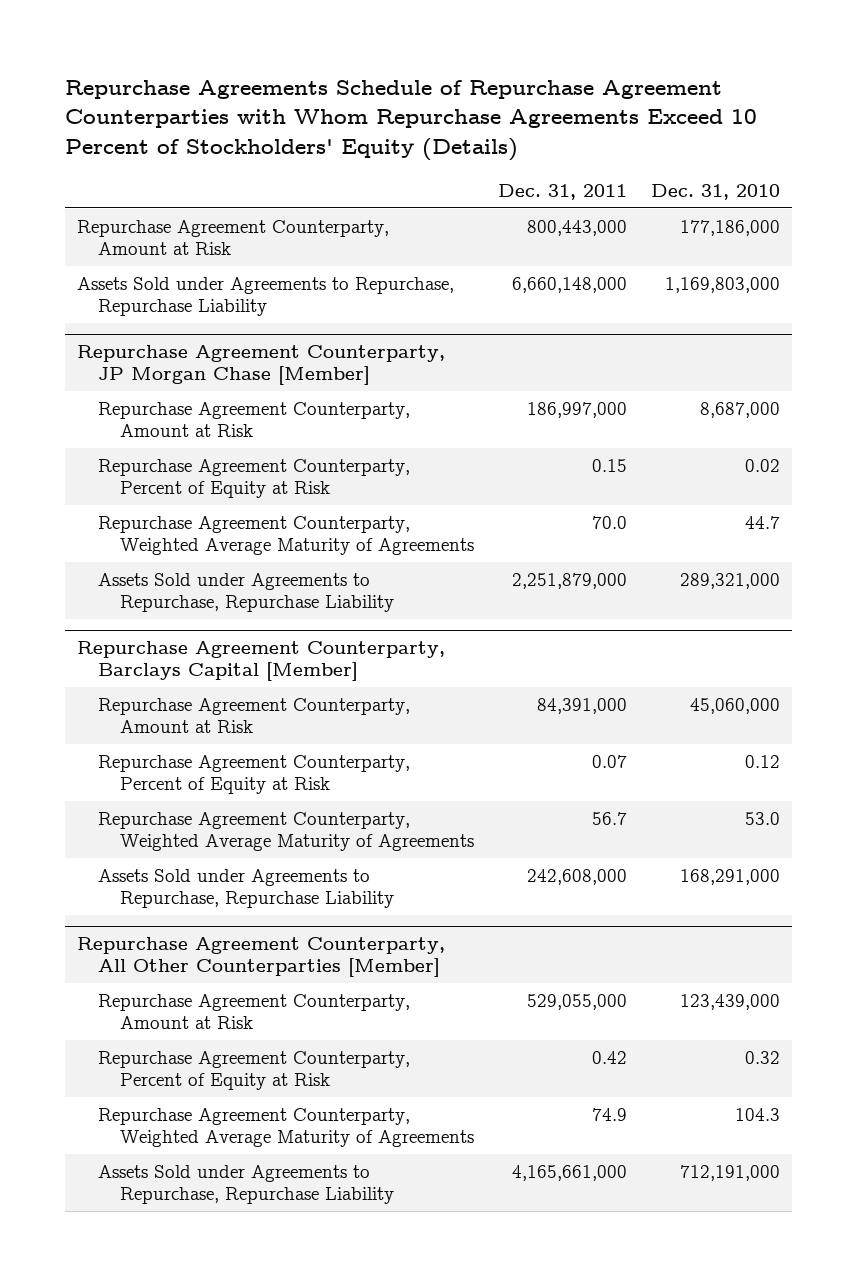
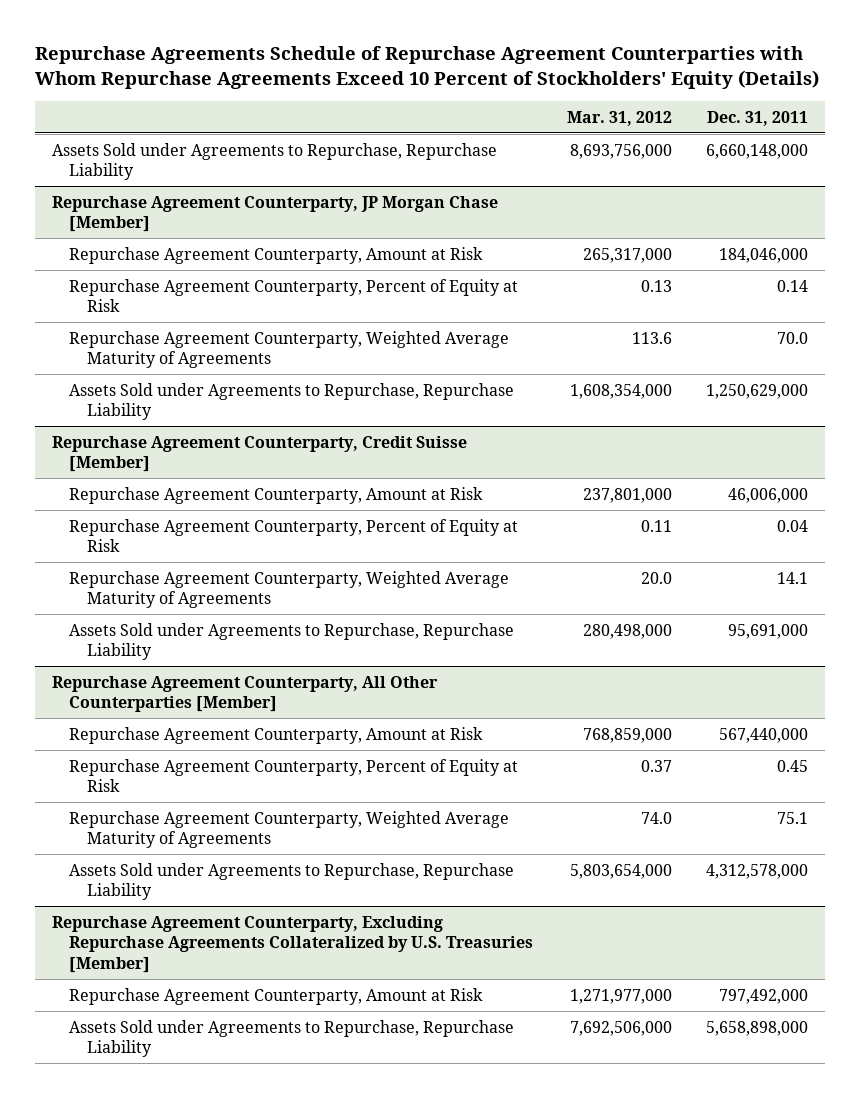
- | Dec. 31, 2011 | Dec. 31, 2010
+ | Mar. 31, 2012 | Dec. 31, 2011
- Repurchase Agreement Counterparty, Amount at Risk | 800,443,000 | 177,186,000
@ Repurchase Agreement Counterparty, JP Morgan Chase [Member]
- Repurchase Agreement Counterparty, Amount at Risk | 186,997,000 | 8,687,000
- Repurchase Agreement Counterparty, Percent of Equity at Risk | 0.15 | 0.02
+ Repurchase Agreement Counterparty, Amount at Risk | 265,317,000 | 184,046,000
+ Repurchase Agreement Counterparty, Percent of Equity at Risk | 0.13 | 0.14
- Assets Sold under Agreements to Repurchase, Repurchase Liability | 2,251,879,000 | 289,321,000
- Repurchase Agreement Counterparty, Barclays Capital [Member]
- Repurchase Agreement Counterparty, Amount at Risk | 84,391,000 | 45,060,000
- Repurchase Agreement Counterparty, Percent of Equity at Risk | 0.07 | 0.12
- Repurchase Agreement Counterparty, Weighted Average Maturity of Agreements | 56.7 | 53.0
- Assets Sold under Agreements to Repurchase, Repurchase Liability | 242,608,000 | 168,291,000
@ Repurchase Agreement Counterparty, JP Morgan Chase [Member]
+ Assets Sold under Agreements to Repurchase, Repurchase Liability | 1,608,354,000 | 1,250,629,000
+ Repurchase Agreement Counterparty, Credit Suisse [Member]
+ Repurchase Agreement Counterparty, Amount at Risk | 237,801,000 | 46,006,000
+ Repurchase Agreement Counterparty, Percent of Equity at Risk | 0.11 | 0.04
+ Repurchase Agreement Counterparty, Weighted Average Maturity of Agreements | 20.0 | 14.1
+ Assets Sold under Agreements to Repurchase, Repurchase Liability | 280,498,000 | 95,691,000
@ Repurchase Agreement Counterparty, All Other Counterparties [Member]
- Repurchase Agreement Counterparty, Amount at Risk | 529,055,000 | 123,439,000
- Repurchase Agreement Counterparty, Percent of Equity at Risk | 0.42 | 0.32
- Repurchase Agreement Counterparty, Weighted Average Maturity of Agreements | 74.9 | 104.3
- Assets Sold under Agreements to Repurchase, Repurchase Liability | 4,165,661,000 | 712,191,000
+ Repurchase Agreement Counterparty, Amount at Risk | 768,859,000 | 567,440,000
+ Repurchase Agreement Counterparty, Percent of Equity at Risk | 0.37 | 0.45
+ Repurchase Agreement Counterparty, Weighted Average Maturity of Agreements | 74.0 | 75.1
+ Assets Sold under Agreements to Repurchase, Repurchase Liability | 5,803,654,000 | 4,312,578,000
+ Repurchase Agreement Counterparty, Excluding Repurchase Agreements Collateralized by U.S. Treasuries [Member]
+ Repurchase Agreement Counterparty, Amount at Risk | 1,271,977,000 | 797,492,000
+ Assets Sold under Agreements to Repurchase, Repurchase Liability | 7,692,506,000 | 5,658,898,000

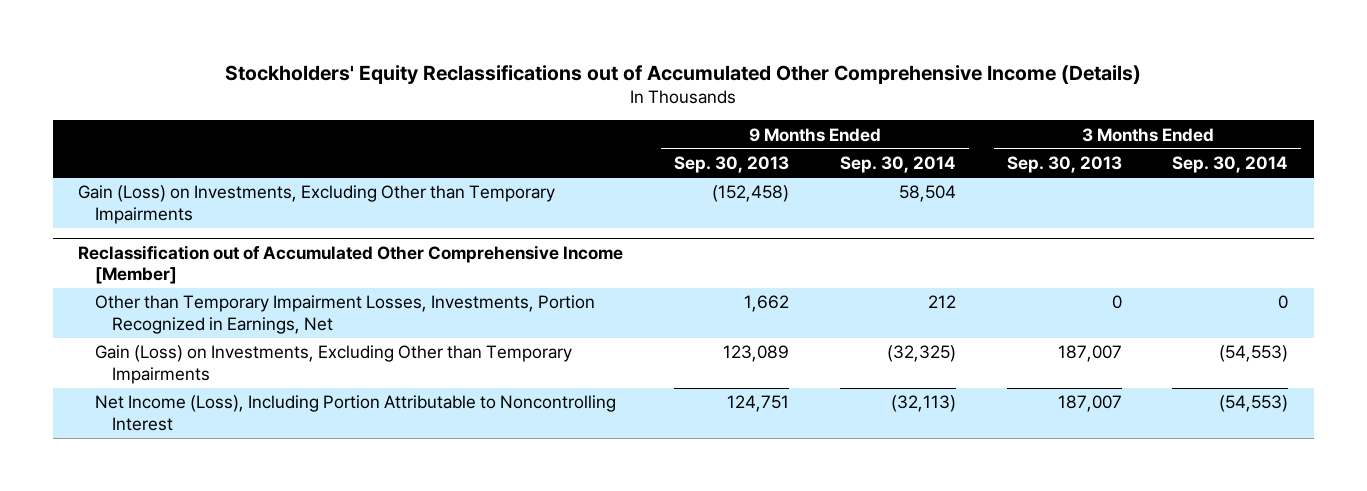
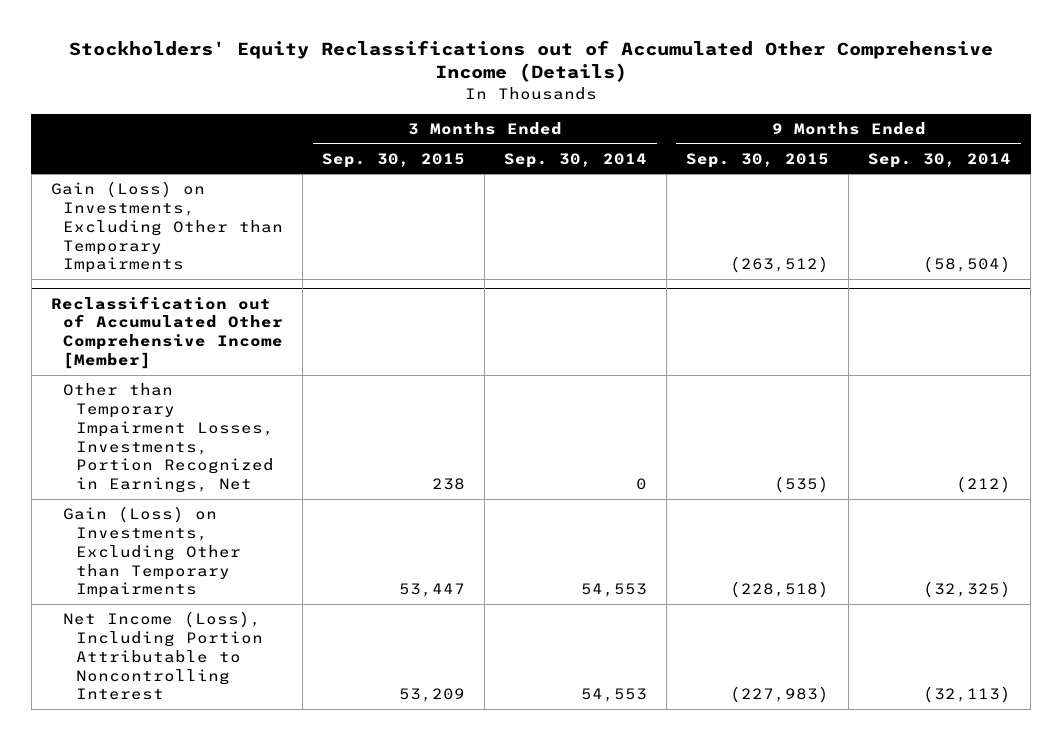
- | 9 Months Ended Sep. 30, 2013 | 9 Months Ended Sep. 30, 2014 | 3 Months Ended Sep. 30, 2013 | 3 Months Ended Sep. 30, 2014
+ | 3 Months Ended Sep. 30, 2015 | 3 Months Ended Sep. 30, 2014 | 9 Months Ended Sep. 30, 2015 | 9 Months Ended Sep. 30, 2014
- Gain (Loss) on Investments, Excluding Other than Temporary Impairments | (152,458) | 58,504 | |
+ Gain (Loss) on Investments, Excluding Other than Temporary Impairments | | | (263,512) | (58,504)
@ Reclassification out of Accumulated Other Comprehensive Income [Member]
- Other than Temporary Impairment Losses, Investments, Portion Recognized in Earnings, Net | 1,662 | 212 | 0 | 0
- Gain (Loss) on Investments, Excluding Other than Temporary Impairments | 123,089 | (32,325) | 187,007 | (54,553)
- Net Income (Loss), Including Portion Attributable to Noncontrolling Interest | 124,751 | (32,113) | 187,007 | (54,553)
+ Other than Temporary Impairment Losses, Investments, Portion Recognized in Earnings, Net | 238 | 0 | (535) | (212)
+ Gain (Loss) on Investments, Excluding Other than Temporary Impairments | 53,447 | 54,553 | (228,518) | (32,325)
+ Net Income (Loss), Including Portion Attributable to Noncontrolling Interest | 53,209 | 54,553 | (227,983) | (32,113)

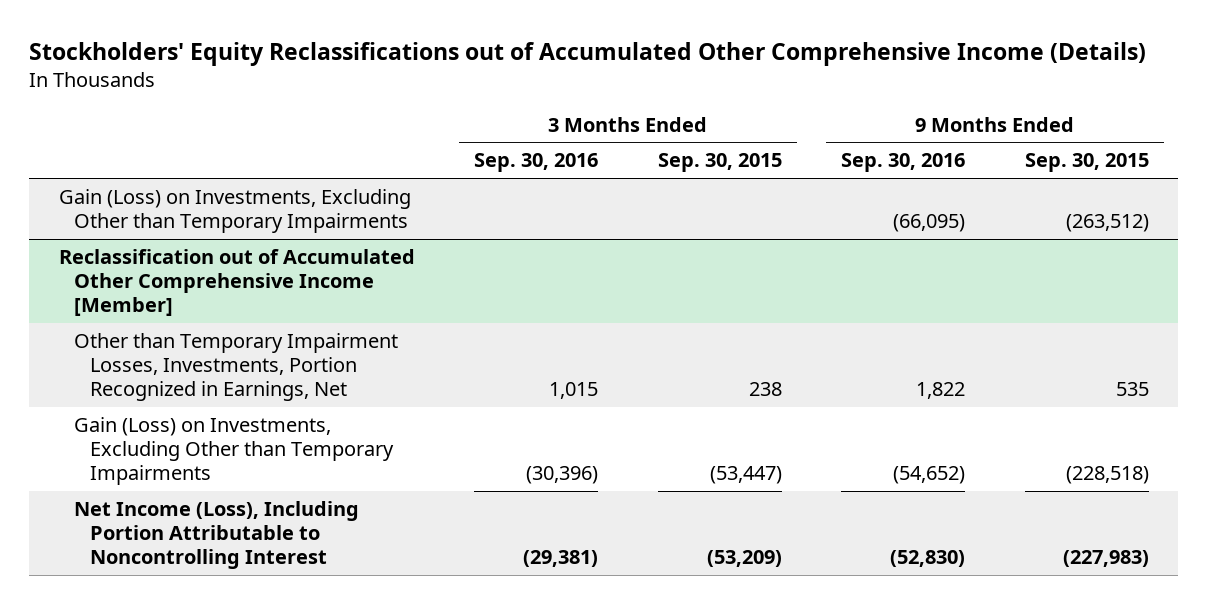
- | 3 Months Ended Sep. 30, 2015 | 3 Months Ended Sep. 30, 2014 | 9 Months Ended Sep. 30, 2015 | 9 Months Ended Sep. 30, 2014
+ | 3 Months Ended Sep. 30, 2016 | 3 Months Ended Sep. 30, 2015 | 9 Months Ended Sep. 30, 2016 | 9 Months Ended Sep. 30, 2015
@ Reclassification out of Accumulated Other Comprehensive Income [Member]
- Other than Temporary Impairment Losses, Investments, Portion Recognized in Earnings, Net | 238 | 0 | (535) | (212)
- Gain (Loss) on Investments, Excluding Other than Temporary Impairments | 53,447 | 54,553 | (228,518) | (32,325)
- Net Income (Loss), Including Portion Attributable to Noncontrolling Interest | 53,209 | 54,553 | (227,983) | (32,113)
+ Other than Temporary Impairment Losses, Investments, Portion Recognized in Earnings, Net | 1,015 | 238 | 1,822 | 535
+ Gain (Loss) on Investments, Excluding Other than Temporary Impairments | (30,396) | (53,447) | (54,652) | (228,518)
+ Net Income (Loss), Including Portion Attributable to Noncontrolling Interest | (29,381) | (53,209) | (52,830) | (227,983)

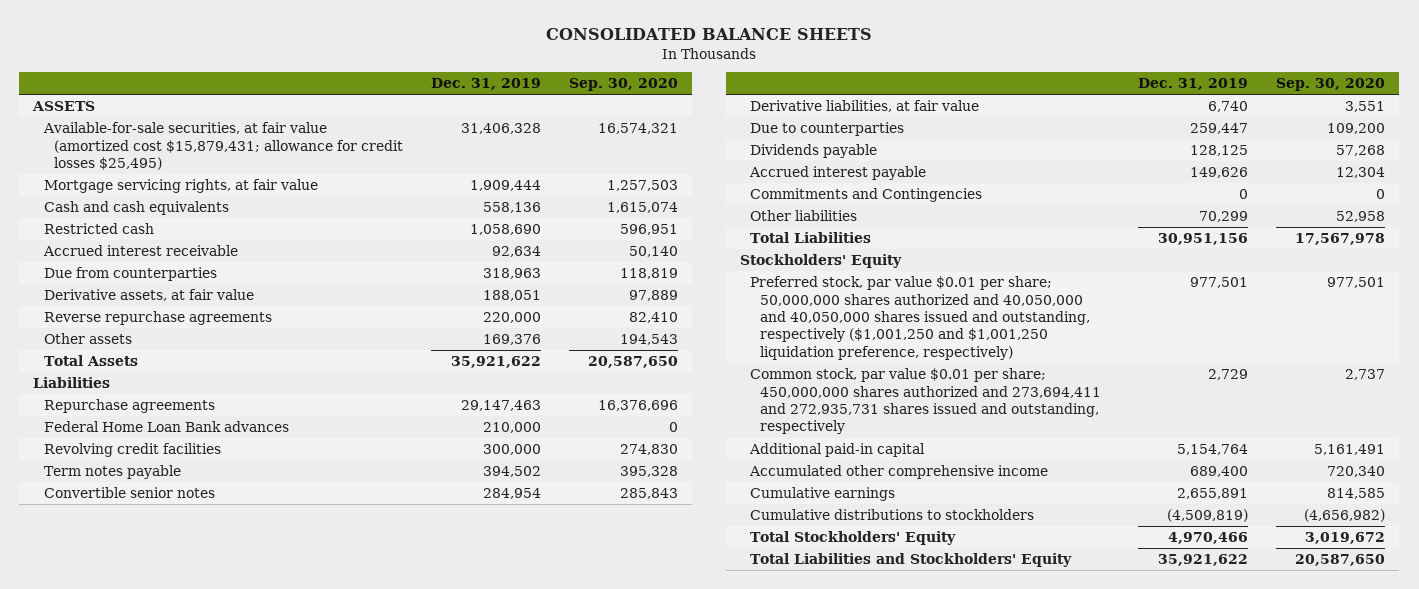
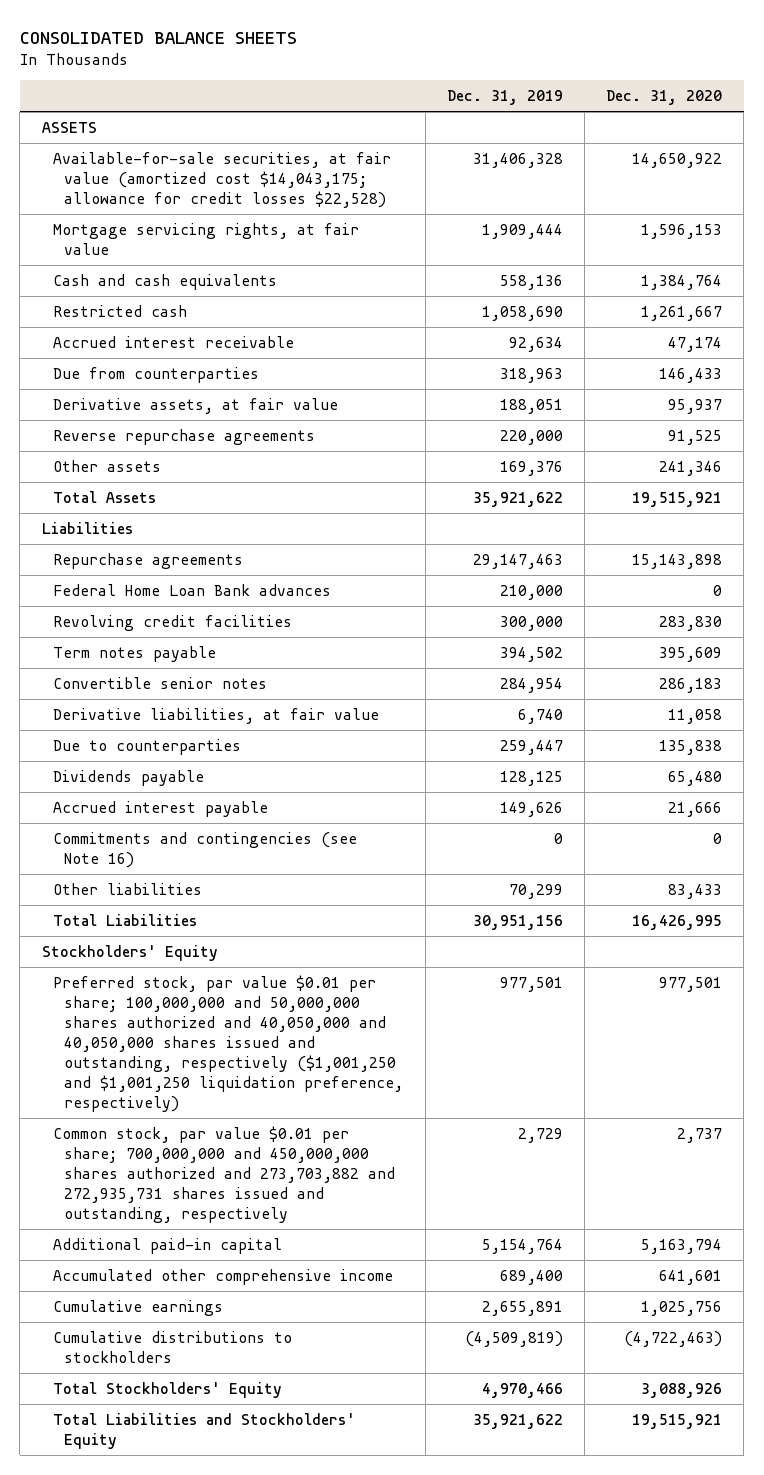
- | Dec. 31, 2019 | Sep. 30, 2020
+ | Dec. 31, 2019 | Dec. 31, 2020
- Available-for-sale securities, at fair value (amortized cost $15,879,431; allowance for credit losses $25,495) | 31,406,328 | 16,574,321
+ Available-for-sale securities, at fair value (amortized cost $14,043,175; allowance for credit losses $22,528) | 31,406,328 | 14,650,922
- Commitments and Contingencies | 0 | 0
+ Commitments and contingencies (see Note 16) | 0 | 0
- Preferred stock, par value $0.01 per share; 50,000,000 shares authorized and 40,050,000 and 40,050,000 shares issued and outstanding, respectively ($1,001,250 and $1,001,250 liquidation preference, respectively) | 977,501 | 977,501
- Common stock, par value $0.01 per share; 450,000,000 shares authorized and 273,694,411 and 272,935,731 shares issued and outstanding, respectively | 2,729 | 2,737
+ Preferred stock, par value $0.01 per share; 100,000,000 and 50,000,000 shares authorized and 40,050,000 and 40,050,000 shares issued and outstanding, respectively ($1,001,250 and $1,001,250 liquidation preference, respectively) | 977,501 | 977,501
+ Common stock, par value $0.01 per share; 700,000,000 and 450,000,000 shares authorized and 273,703,882 and 272,935,731 shares issued and outstanding, respectively | 2,729 | 2,737

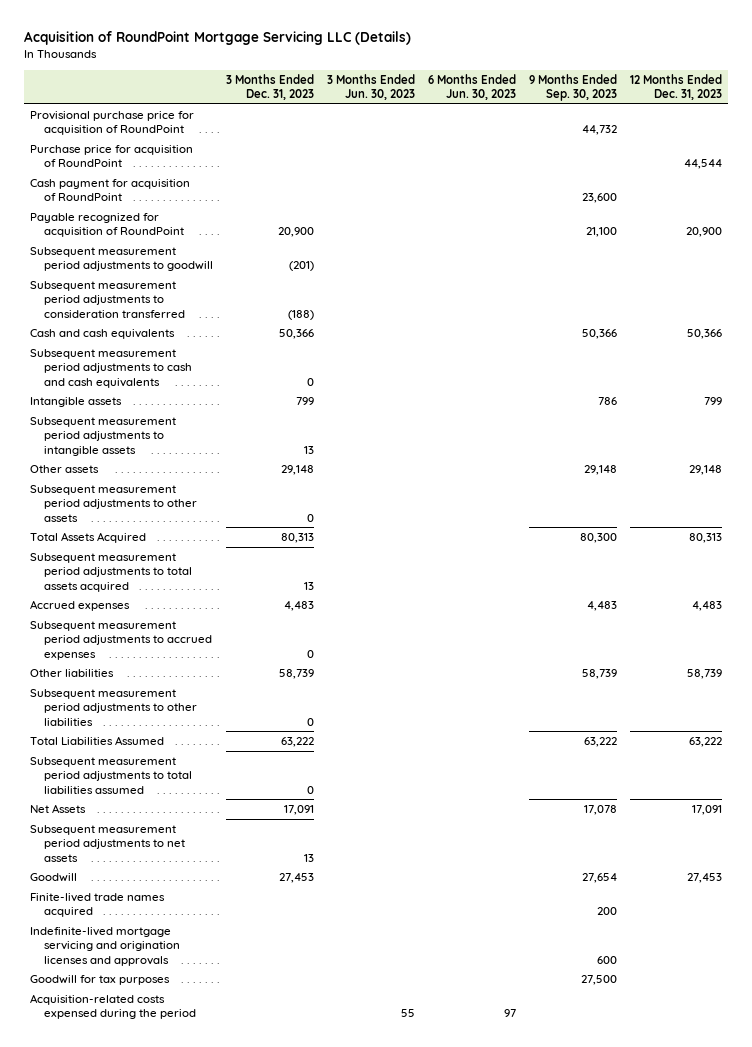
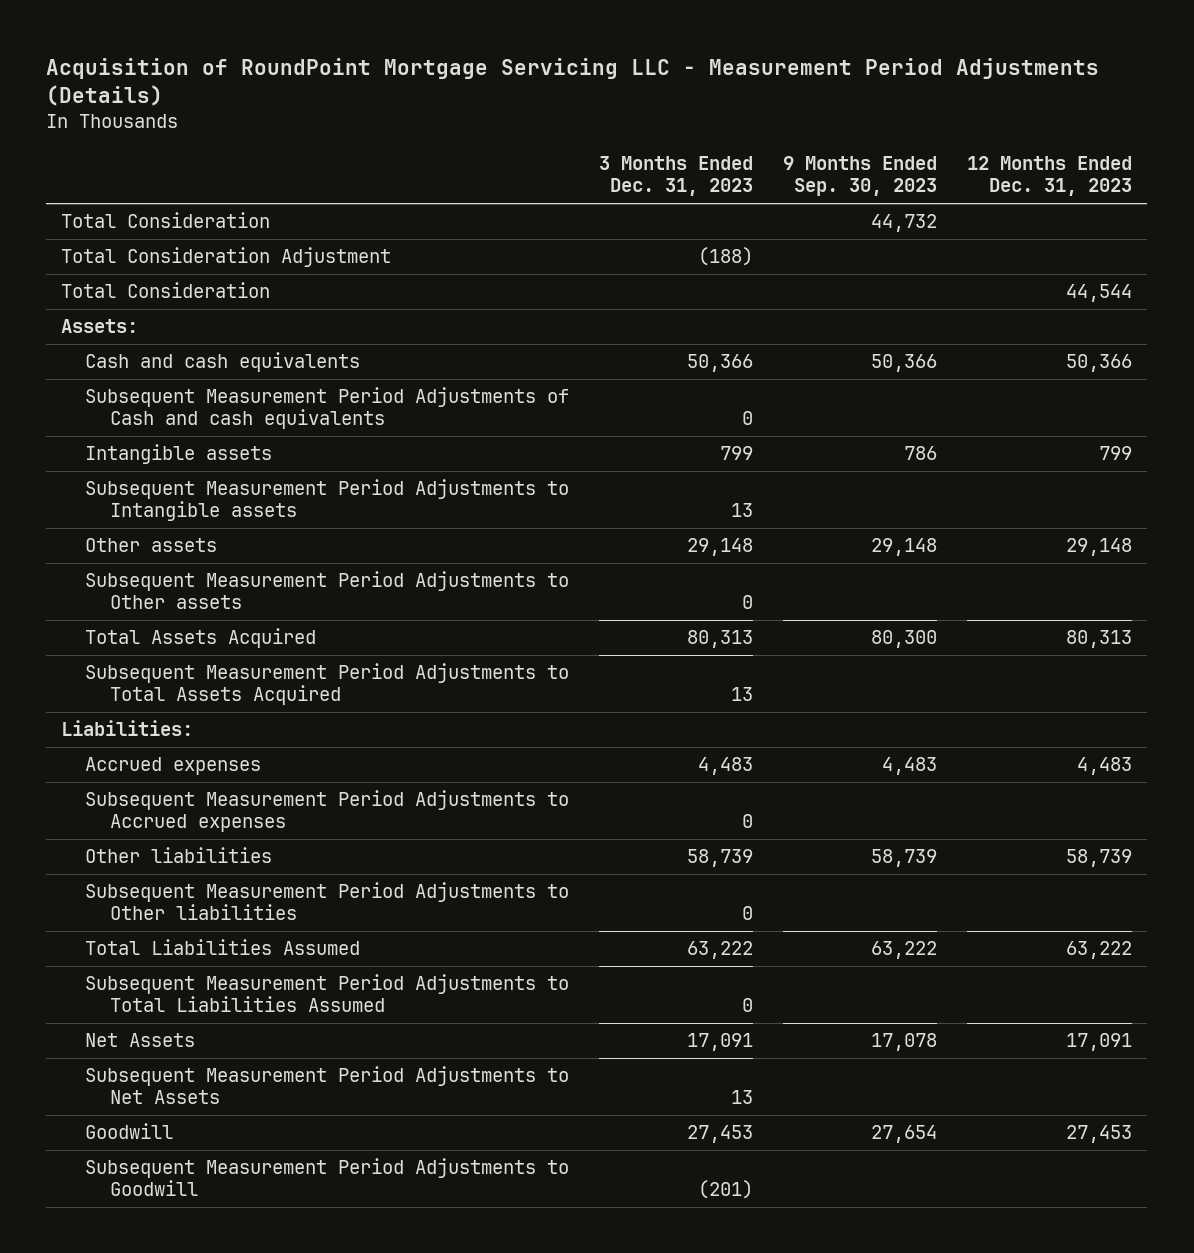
- Acquisition of RoundPoint Mortgage Servicing LLC (Details)
+ Acquisition of RoundPoint Mortgage Servicing LLC - Measurement Period Adjustments (Details)
- | 3 Months Ended Dec. 31, 2023 | 3 Months Ended Jun. 30, 2023 | 6 Months Ended Jun. 30, 2023 | 9 Months Ended Sep. 30, 2023 | 12 Months Ended Dec. 31, 2023
+ | 3 Months Ended Dec. 31, 2023 | 9 Months Ended Sep. 30, 2023 | 12 Months Ended Dec. 31, 2023
- Provisional purchase price for acquisition of RoundPoint | | | | 44,732 |
- Purchase price for acquisition of RoundPoint | | | | | 44,544
- Cash payment for acquisition of RoundPoint | | | | 23,600 |
- Payable recognized for acquisition of RoundPoint | 20,900 | | | 21,100 | 20,900
- Subsequent measurement period adjustments to goodwill | (201) | | | |
- Subsequent measurement period adjustments to consideration transferred | (188) | | | |
+ Total Consideration | | 44,732 |
+ Total Consideration Adjustment | (188) | |
+ Total Consideration | | | 44,544
+ Assets:
- Subsequent measurement period adjustments to cash and cash equivalents | 0 | | | |
+ Subsequent Measurement Period Adjustments of Cash and cash equivalents | 0 | |
- Subsequent measurement period adjustments to intangible assets | 13 | | | |
+ Subsequent Measurement Period Adjustments to Intangible assets | 13 | |
- Subsequent measurement period adjustments to other assets | 0 | | | |
+ Subsequent Measurement Period Adjustments to Other assets | 0 | |
- Subsequent measurement period adjustments to total assets acquired | 13 | | | |
+ Subsequent Measurement Period Adjustments to Total Assets Acquired | 13 | |
+ Liabilities:
- Subsequent measurement period adjustments to accrued expenses | 0 | | | |
+ Subsequent Measurement Period Adjustments to Accrued expenses | 0 | |
- Subsequent measurement period adjustments to other liabilities | 0 | | | |
+ Subsequent Measurement Period Adjustments to Other liabilities | 0 | |
- Subsequent measurement period adjustments to total liabilities assumed | 0 | | | |
+ Subsequent Measurement Period Adjustments to Total Liabilities Assumed | 0 | |
- Subsequent measurement period adjustments to net assets | 13 | | | |
+ Subsequent Measurement Period Adjustments to Net Assets | 13 | |
- Finite-lived trade names acquired | | | | 200 |
- Indefinite-lived mortgage servicing and origination licenses and approvals | | | | 600 |
- Goodwill for tax purposes | | | | 27,500 |
- Acquisition-related costs expensed during the period | | 55 | 97 | |
+ Subsequent Measurement Period Adjustments to Goodwill | (201) | |

